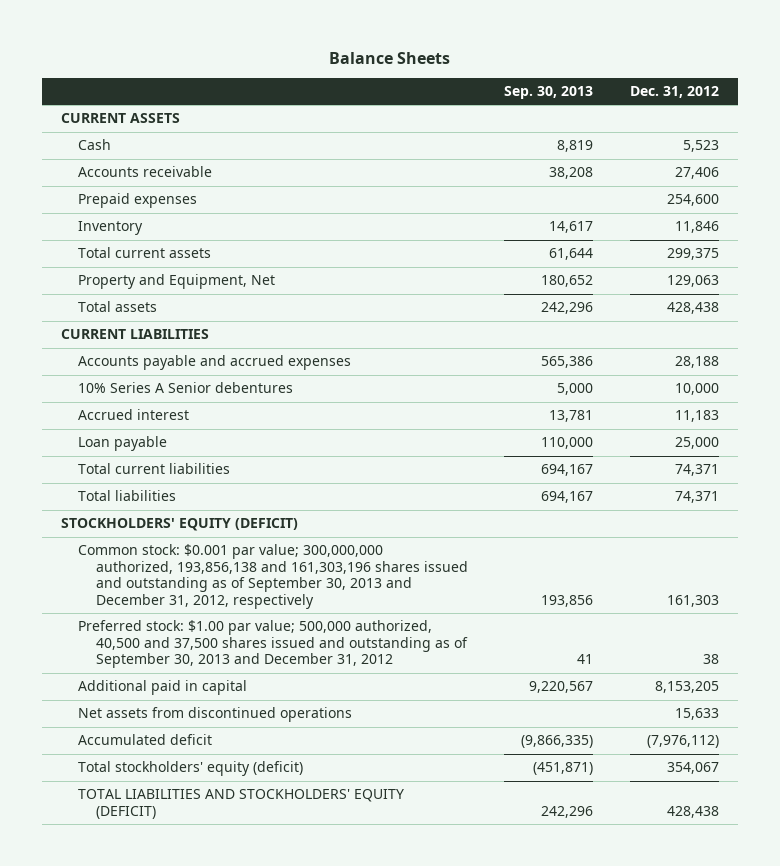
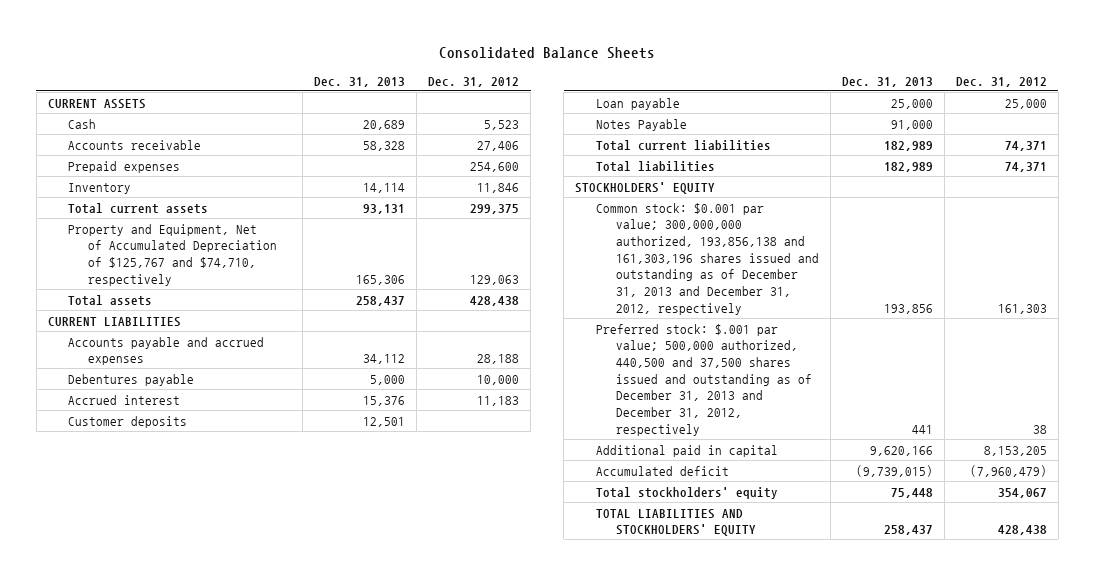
- Balance Sheets
+ Consolidated Balance Sheets
- | Sep. 30, 2013 | Dec. 31, 2012
+ | Dec. 31, 2013 | Dec. 31, 2012
- Property and Equipment, Net | 180,652 | 129,063
+ Property and Equipment, Net of Accumulated Depreciation of $125,767 and $74,710, respectively | 165,306 | 129,063
- 10% Series A Senior debentures | 5,000 | 10,000
+ Debentures payable | 5,000 | 10,000
+ Customer deposits | 12,501 |
+ Notes Payable | 91,000 |
- STOCKHOLDERS' EQUITY (DEFICIT)
- Common stock: $0.001 par value; 300,000,000 authorized, 193,856,138 and 161,303,196 shares issued and outstanding as of September 30, 2013 and December 31, 2012, respectively | 193,856 | 161,303
- Preferred stock: $1.00 par value; 500,000 authorized, 40,500 and 37,500 shares issued and outstanding as of September 30, 2013 and December 31, 2012 | 41 | 38
+ STOCKHOLDERS' EQUITY
+ Common stock: $0.001 par value; 300,000,000 authorized, 193,856,138 and 161,303,196 shares issued and outstanding as of December 31, 2013 and December 31, 2012, respectively | 193,856 | 161,303
+ Preferred stock: $.001 par value; 500,000 authorized, 440,500 and 37,500 shares issued and outstanding as of December 31, 2013 and December 31, 2012, respectively | 441 | 38
- Net assets from discontinued operations | | 15,633
- Accumulated deficit | (9,866,335) | (7,976,112)
- Total stockholders' equity (deficit) | (451,871) | 354,067
- TOTAL LIABILITIES AND STOCKHOLDERS' EQUITY (DEFICIT) | 242,296 | 428,438
+ Accumulated deficit | (9,739,015) | (7,960,479)
+ Total stockholders' equity | 75,448 | 354,067
+ TOTAL LIABILITIES AND STOCKHOLDERS' EQUITY | 258,437 | 428,438

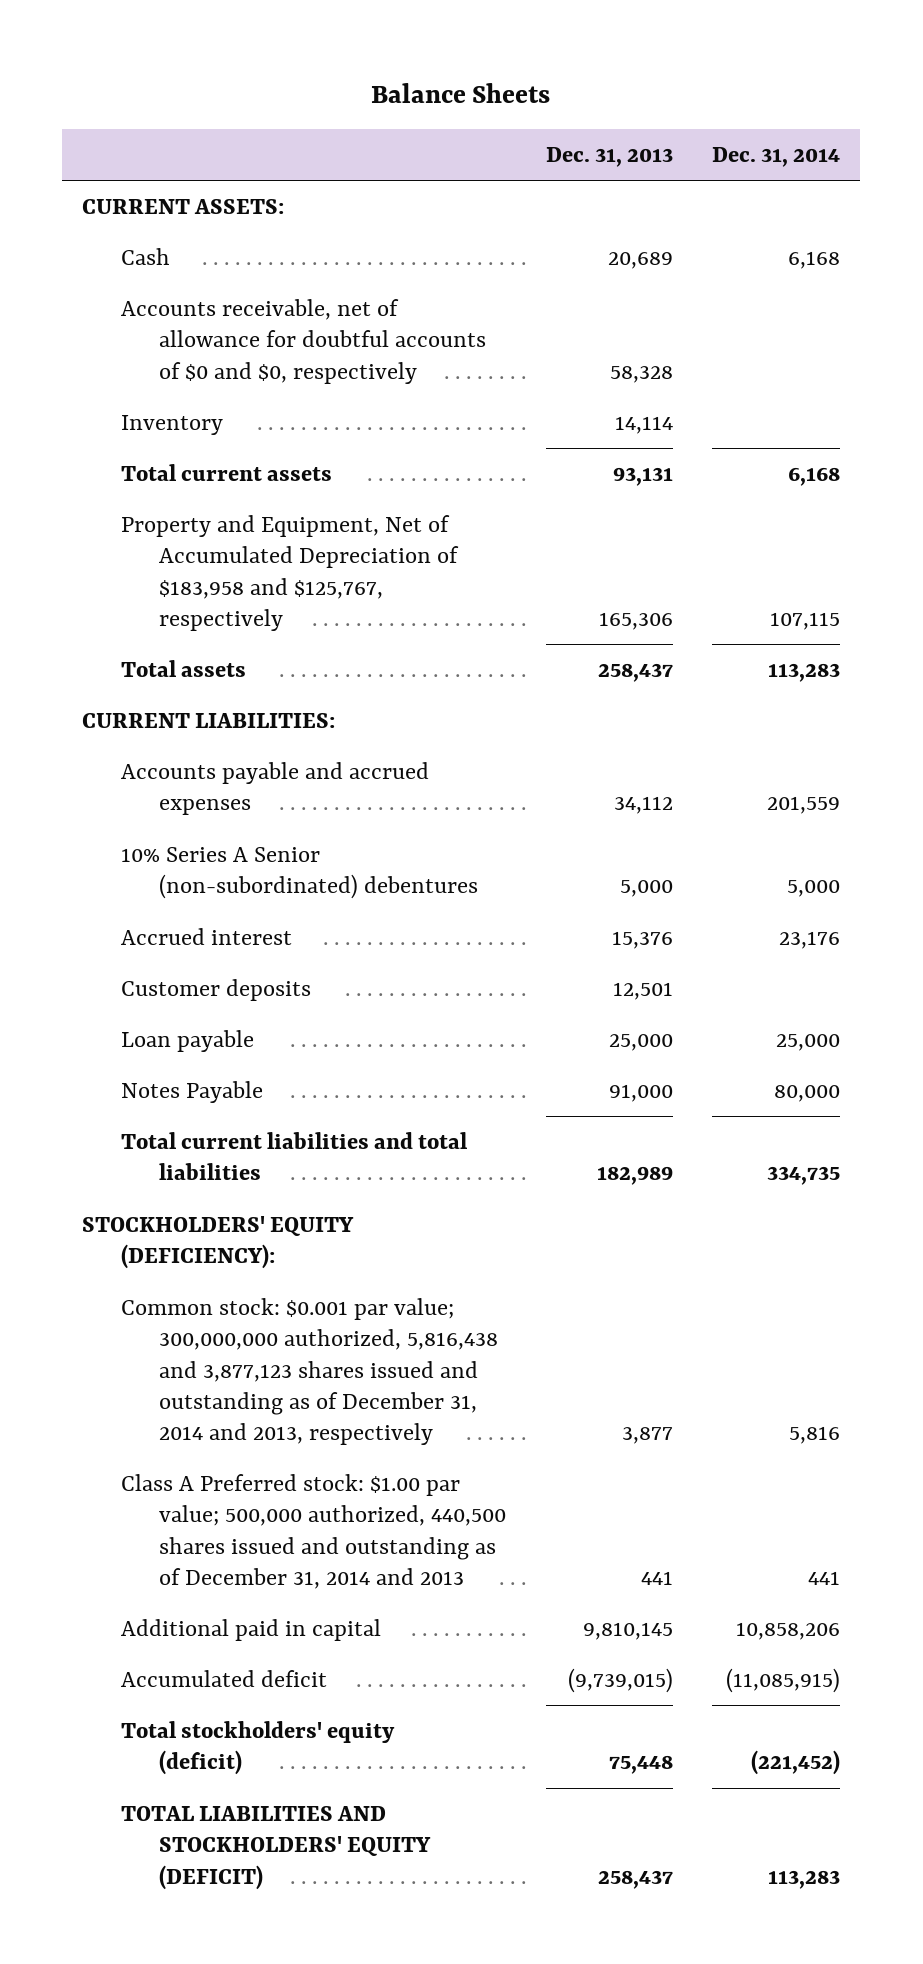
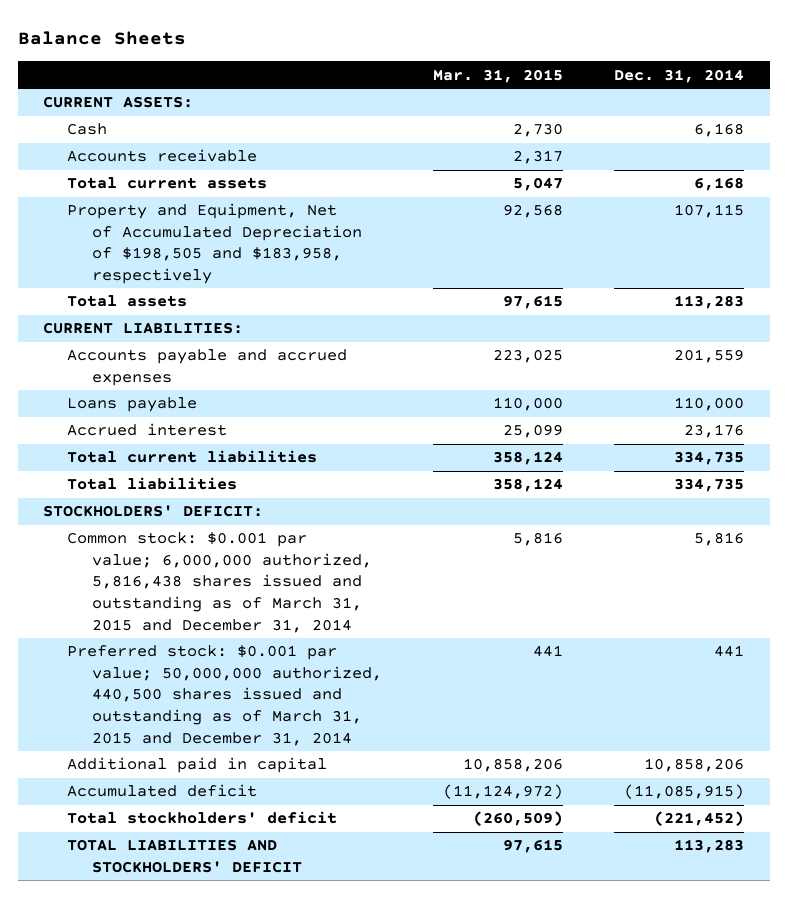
- | Dec. 31, 2013 | Dec. 31, 2014
+ | Mar. 31, 2015 | Dec. 31, 2014
- Accounts receivable, net of allowance for doubtful accounts of $0 and $0, respectively | 58,328 |
- Inventory | 14,114 |
+ Accounts receivable | 2,317 |
- Property and Equipment, Net of Accumulated Depreciation of $183,958 and $125,767, respectively | 165,306 | 107,115
+ Property and Equipment, Net of Accumulated Depreciation of $198,505 and $183,958, respectively | 92,568 | 107,115
- 10% Series A Senior (non-subordinated) debentures | 5,000 | 5,000
+ Loans payable | 110,000 | 110,000
- Customer deposits | 12,501 |
- Loan payable | 25,000 | 25,000
- Notes Payable | 91,000 | 80,000
- Total current liabilities and total liabilities | 182,989 | 334,735
- STOCKHOLDERS' EQUITY (DEFICIENCY):
- Common stock: $0.001 par value; 300,000,000 authorized, 5,816,438 and 3,877,123 shares issued and outstanding as of December 31, 2014 and 2013, respectively | 3,877 | 5,816
- Class A Preferred stock: $1.00 par value; 500,000 authorized, 440,500 shares issued and outstanding as of December 31, 2014 and 2013 | 441 | 441
+ Total current liabilities | 358,124 | 334,735
+ Total liabilities | 358,124 | 334,735
+ STOCKHOLDERS' DEFICIT:
+ Common stock: $0.001 par value; 6,000,000 authorized, 5,816,438 shares issued and outstanding as of March 31, 2015 and December 31, 2014 | 5,816 | 5,816
+ Preferred stock: $0.001 par value; 50,000,000 authorized, 440,500 shares issued and outstanding as of March 31, 2015 and December 31, 2014 | 441 | 441
- Total stockholders' equity (deficit) | 75,448 | (221,452)
- TOTAL LIABILITIES AND STOCKHOLDERS' EQUITY (DEFICIT) | 258,437 | 113,283
+ Total stockholders' deficit | (260,509) | (221,452)
+ TOTAL LIABILITIES AND STOCKHOLDERS' DEFICIT | 97,615 | 113,283

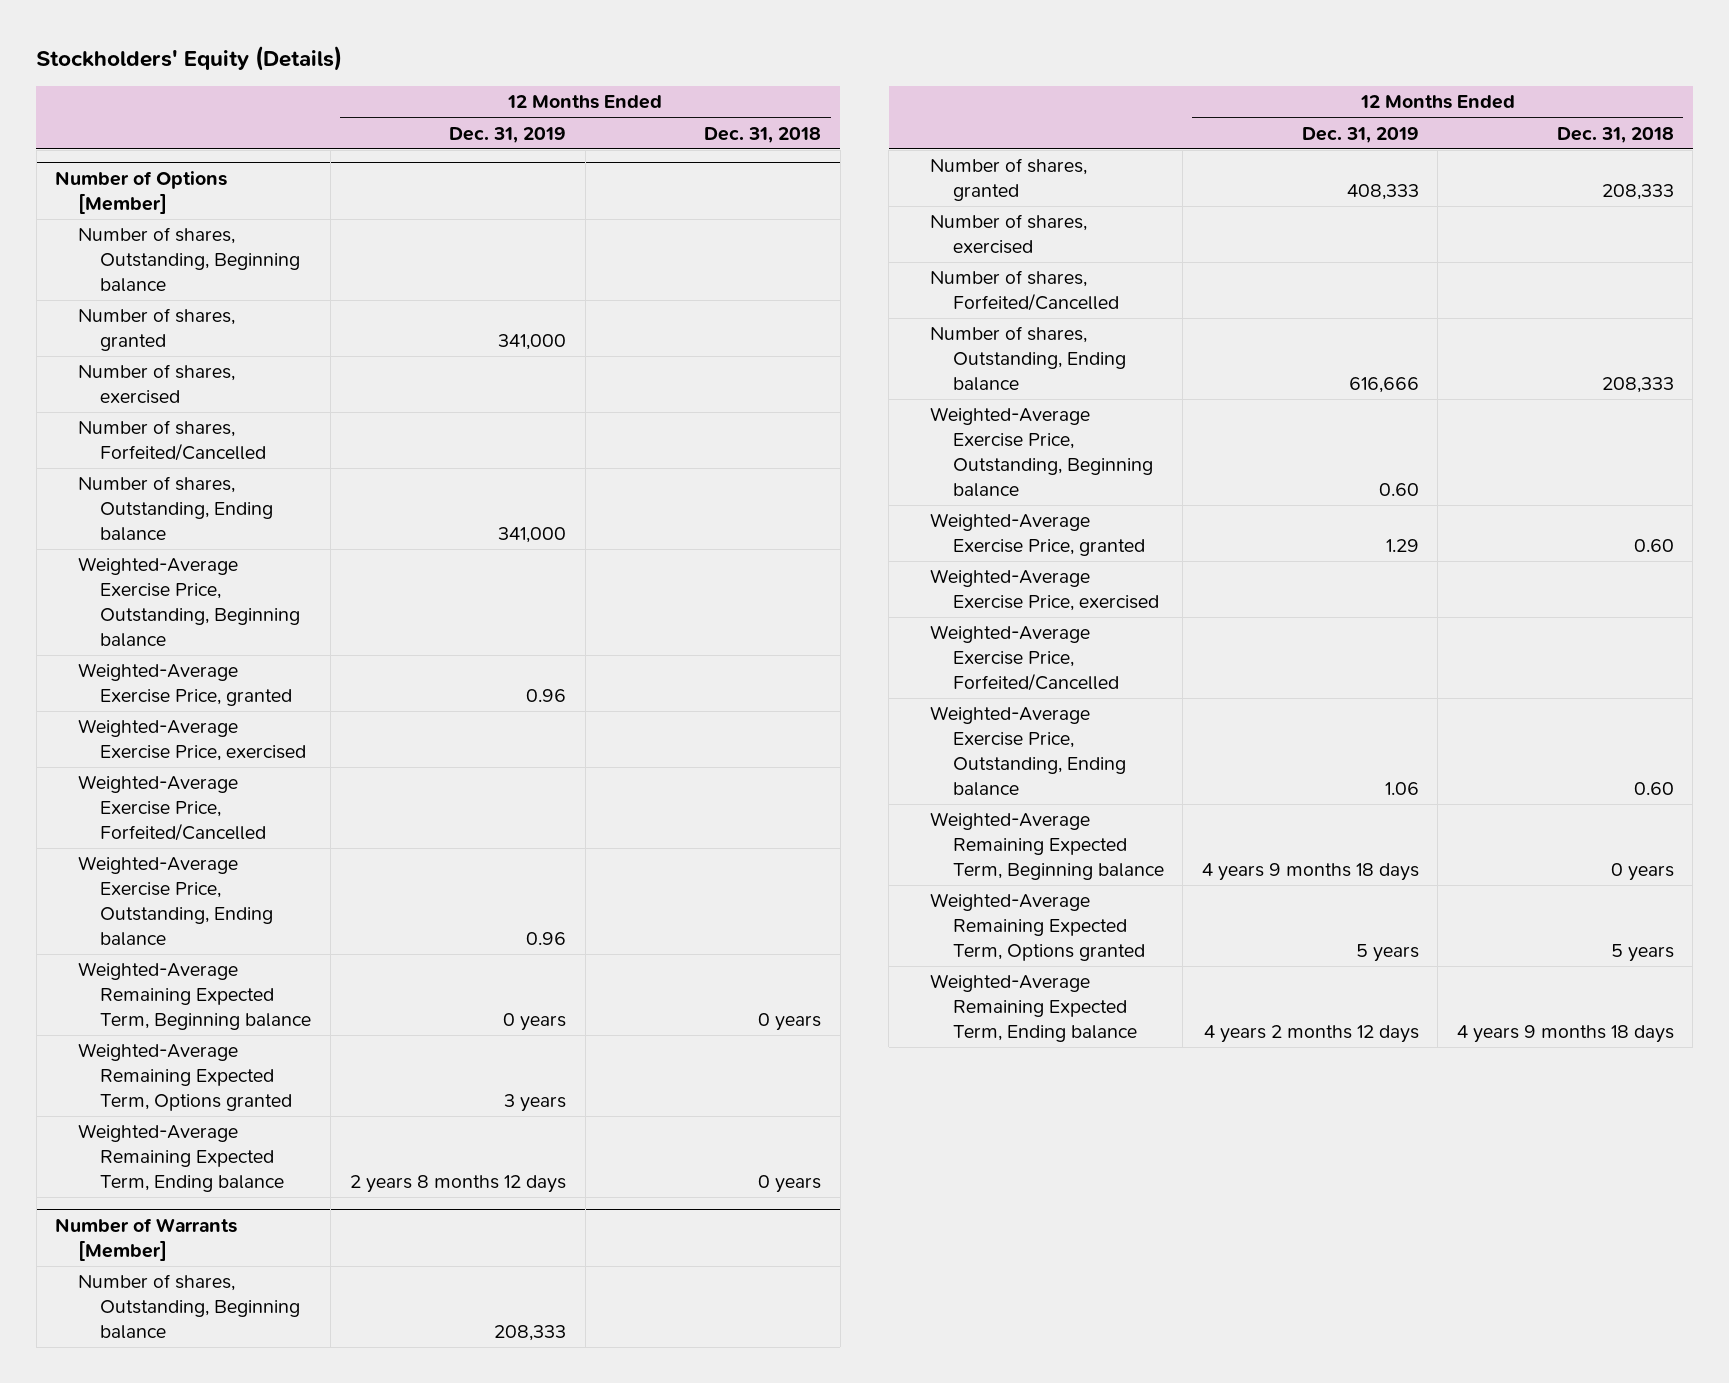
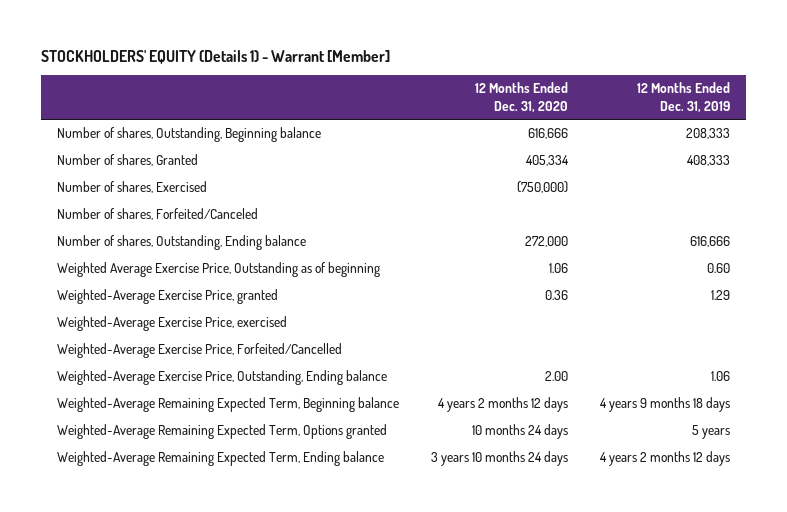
- Stockholders' Equity (Details)
+ STOCKHOLDERS' EQUITY (Details 1) - Warrant [Member]
- | 12 Months Ended Dec. 31, 2019 | 12 Months Ended Dec. 31, 2018
+ | 12 Months Ended Dec. 31, 2020 | 12 Months Ended Dec. 31, 2019
- Number of Options [Member]
- Number of shares, Outstanding, Beginning balance
- Number of shares, granted | 341,000 |
- Number of shares, exercised
- Number of shares, Forfeited/Cancelled
- Number of shares, Outstanding, Ending balance | 341,000 |
- Weighted-Average Exercise Price, Outstanding, Beginning balance
- Weighted-Average Exercise Price, granted | 0.96 |
- Weighted-Average Exercise Price, exercised
- Weighted-Average Exercise Price, Forfeited/Cancelled
- Weighted-Average Exercise Price, Outstanding, Ending balance | 0.96 |
- Weighted-Average Remaining Expected Term, Beginning balance | 0 years | 0 years
- Weighted-Average Remaining Expected Term, Options granted | 3 years |
- Weighted-Average Remaining Expected Term, Ending balance | 2 years 8 months 12 days | 0 years
- Number of Warrants [Member]
- Number of shares, granted | 408,333 | 208,333
- Number of shares, exercised
- Number of shares, Forfeited/Cancelled
+ Number of shares, Granted | 405,334 | 408,333
+ Number of shares, Exercised | (750,000) |
+ Number of shares, Forfeited/Canceled
- Weighted-Average Exercise Price, Outstanding, Beginning balance | 0.60 |
+ Weighted Average Exercise Price, Outstanding as of beginning | 1.06 | 0.60

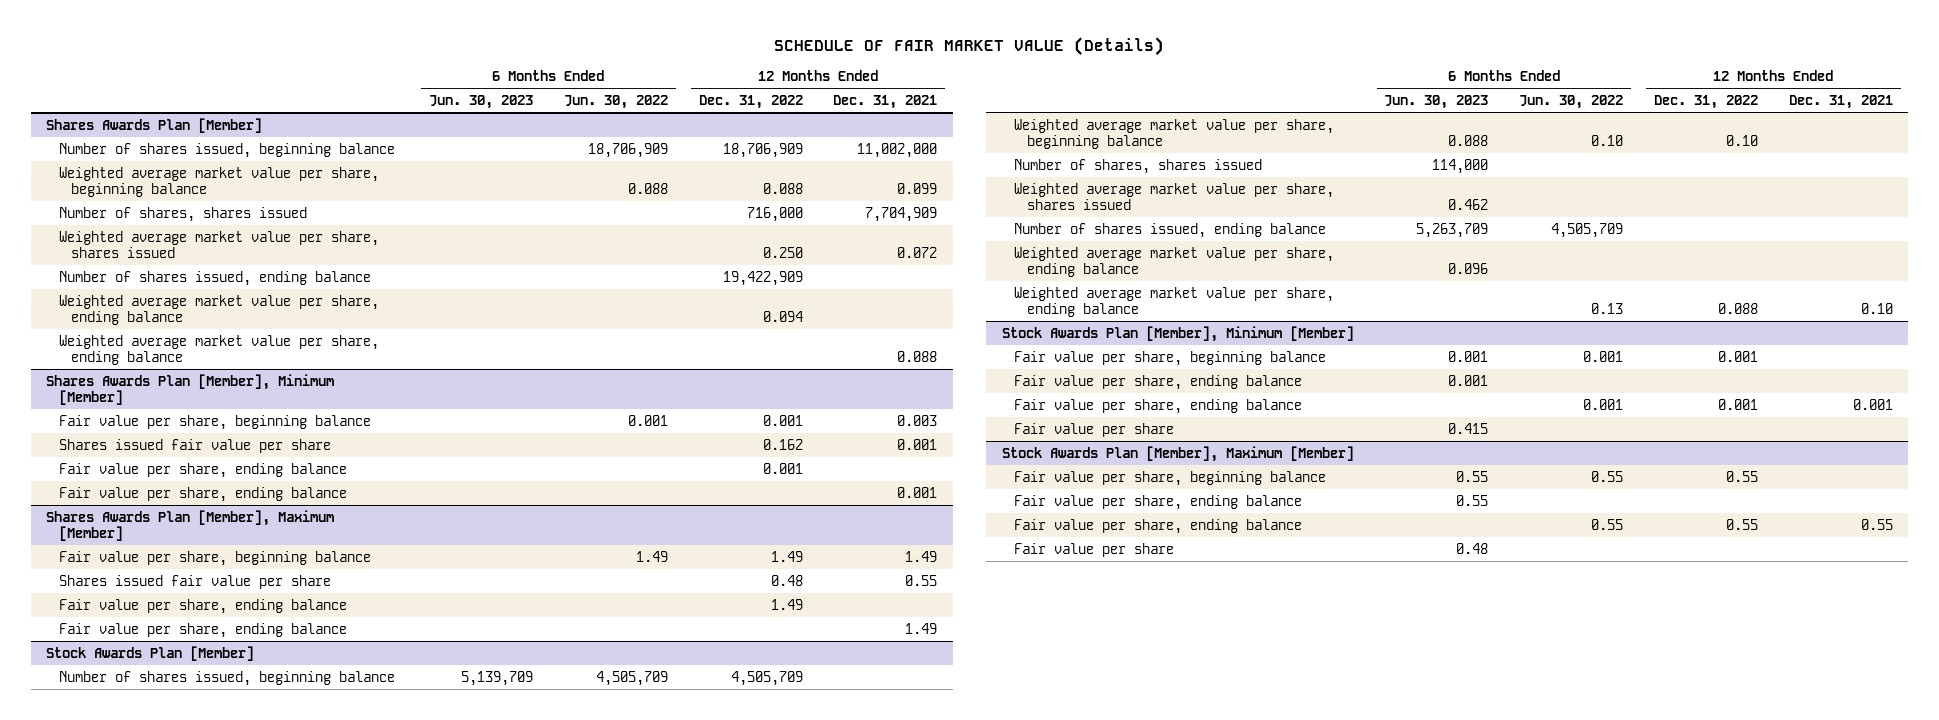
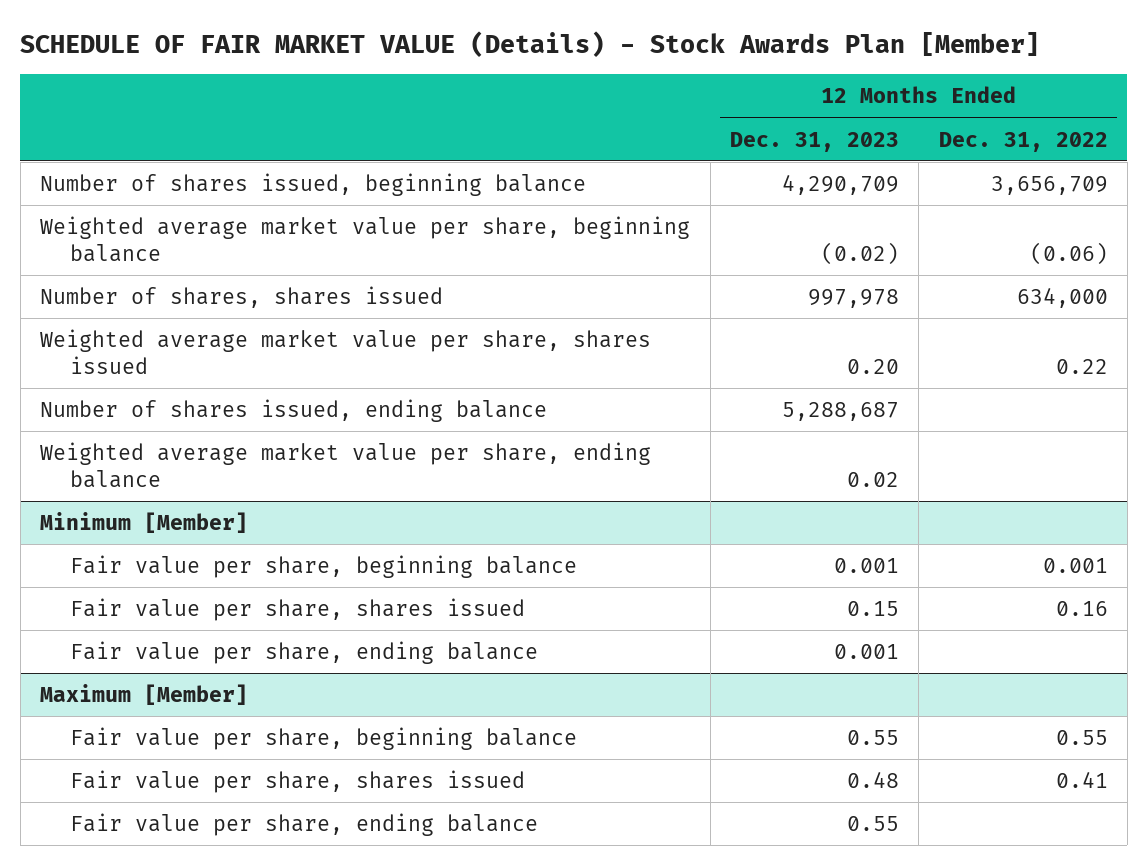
- SCHEDULE OF FAIR MARKET VALUE (Details)
+ SCHEDULE OF FAIR MARKET VALUE (Details) - Stock Awards Plan [Member]
- | 6 Months Ended Jun. 30, 2023 | 6 Months Ended Jun. 30, 2022 | 12 Months Ended Dec. 31, 2022 | 12 Months Ended Dec. 31, 2021
+ | 12 Months Ended Dec. 31, 2023 | 12 Months Ended Dec. 31, 2022
- Shares Awards Plan [Member]
- Number of shares issued, beginning balance | | 18,706,909 | 18,706,909 | 11,002,000
- Weighted average market value per share, beginning balance | | 0.088 | 0.088 | 0.099
- Number of shares, shares issued | | | 716,000 | 7,704,909
- Weighted average market value per share, shares issued | | | 0.250 | 0.072
- Number of shares issued, ending balance | | | 19,422,909 |
- Weighted average market value per share, ending balance | | | 0.094 |
- Weighted average market value per share, ending balance | | | | 0.088
- Shares Awards Plan [Member], Minimum [Member]
- Fair value per share, beginning balance | | 0.001 | 0.001 | 0.003
- Shares issued fair value per share | | | 0.162 | 0.001
- Fair value per share, ending balance | | | 0.001 |
- Fair value per share, ending balance | | | | 0.001
- Shares Awards Plan [Member], Maximum [Member]
- Fair value per share, beginning balance | | 1.49 | 1.49 | 1.49
- Shares issued fair value per share | | | 0.48 | 0.55
- Fair value per share, ending balance | | | 1.49 |
- Fair value per share, ending balance | | | | 1.49
- Stock Awards Plan [Member]
- Number of shares issued, beginning balance | 5,139,709 | 4,505,709 | 4,505,709 |
- Weighted average market value per share, beginning balance | 0.088 | 0.10 | 0.10 |
- Number of shares, shares issued | 114,000 | | |
- Weighted average market value per share, shares issued | 0.462 | | |
+ Number of shares issued, beginning balance | 4,290,709 | 3,656,709
+ Weighted average market value per share, beginning balance | (0.02) | (0.06)
+ Number of shares, shares issued | 997,978 | 634,000
+ Weighted average market value per share, shares issued | 0.20 | 0.22
- Weighted average market value per share, ending balance | | 0.13 | 0.088 | 0.10
- Stock Awards Plan [Member], Minimum [Member]
+ Minimum [Member]
+ Fair value per share, shares issued | 0.15 | 0.16
- Fair value per share, ending balance | | 0.001 | 0.001 | 0.001
- Fair value per share | 0.415 | | |
- Stock Awards Plan [Member], Maximum [Member]
+ Maximum [Member]
+ Fair value per share, shares issued | 0.48 | 0.41
- Fair value per share, ending balance | | 0.55 | 0.55 | 0.55
- Fair value per share | 0.48 | | |

